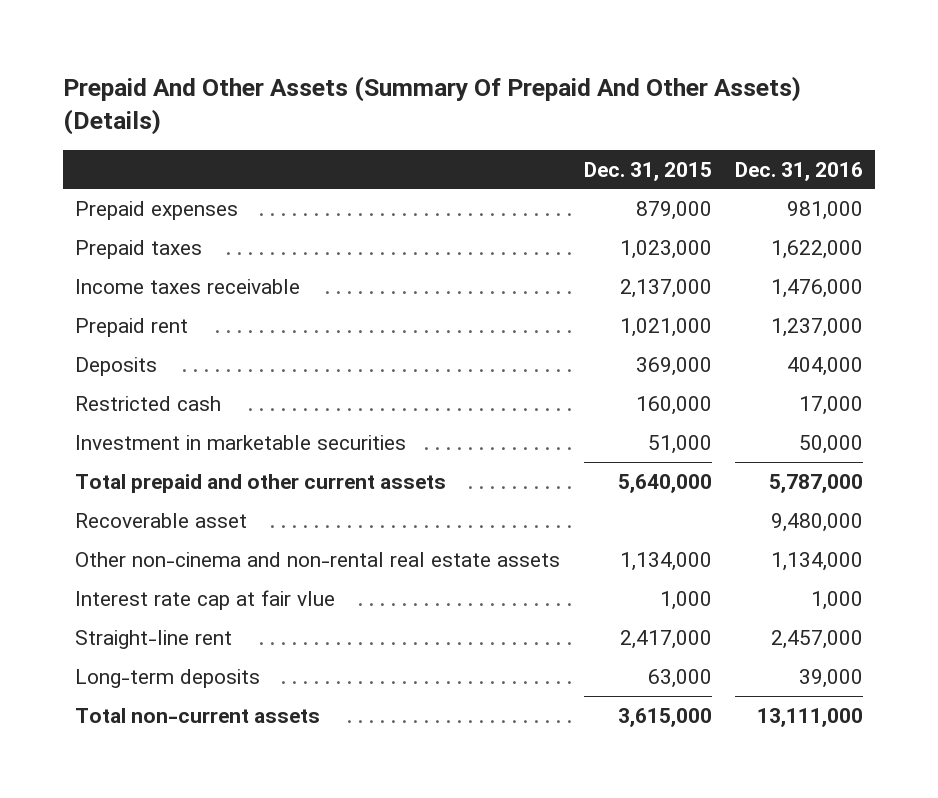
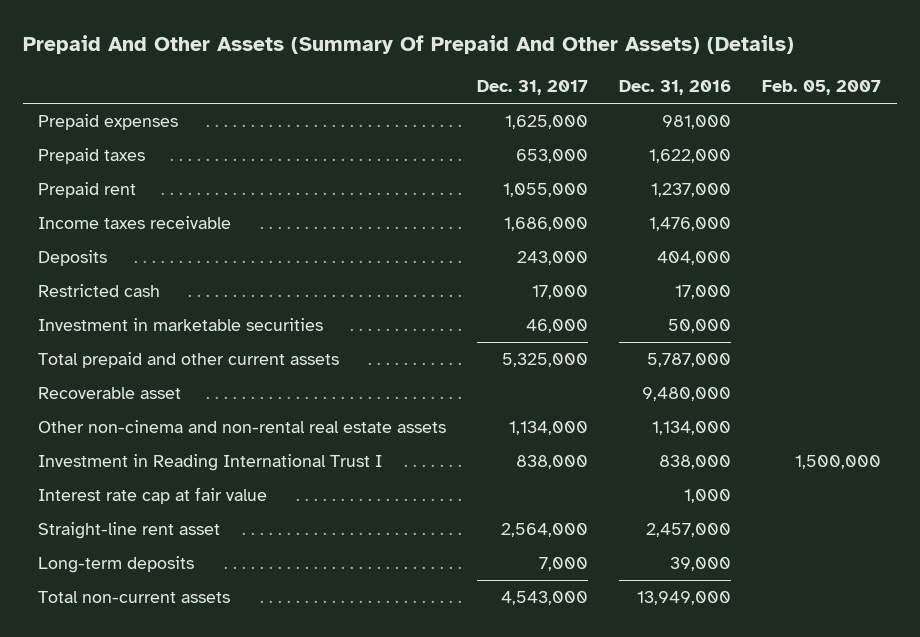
- | Dec. 31, 2015 | Dec. 31, 2016
+ | Dec. 31, 2017 | Dec. 31, 2016 | Feb. 05, 2007
moved down: Income taxes receivable | 1,686,000 | 1,476,000 |
- Interest rate cap at fair vlue | 1,000 | 1,000
- Straight-line rent | 2,417,000 | 2,457,000
+ Investment in Reading International Trust I | 838,000 | 838,000 | 1,500,000
+ Interest rate cap at fair value | | 1,000 |
+ Straight-line rent asset | 2,564,000 | 2,457,000 |
- Total non-current assets | 3,615,000 | 13,111,000
+ Total non-current assets | 4,543,000 | 13,949,000 |

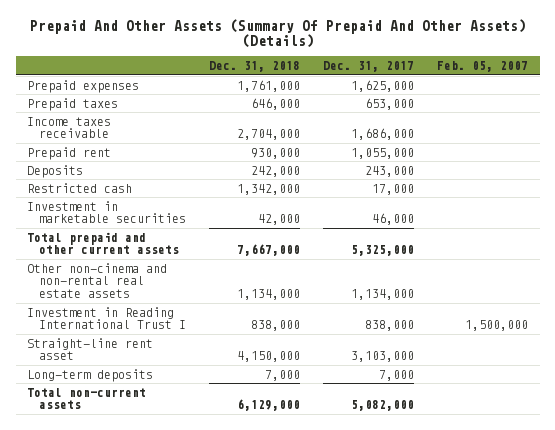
- | Dec. 31, 2017 | Dec. 31, 2016 | Feb. 05, 2007
+ | Dec. 31, 2018 | Dec. 31, 2017 | Feb. 05, 2007
moved down: Prepaid rent | 930,000 | 1,055,000 |
- Recoverable asset | | 9,480,000 |
- Interest rate cap at fair value | | 1,000 |
- Straight-line rent asset | 2,564,000 | 2,457,000 |
+ Straight-line rent asset | 4,150,000 | 3,103,000 |
- Total non-current assets | 4,543,000 | 13,949,000 |
+ Total non-current assets | 6,129,000 | 5,082,000 |

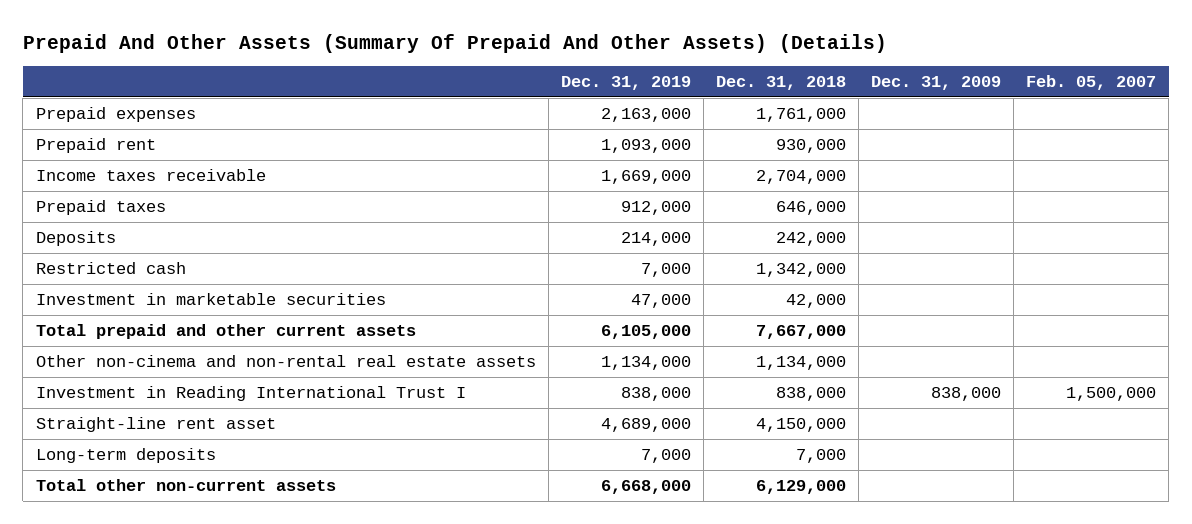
- | Dec. 31, 2018 | Dec. 31, 2017 | Feb. 05, 2007
+ | Dec. 31, 2019 | Dec. 31, 2018 | Dec. 31, 2009 | Feb. 05, 2007
moved down: Income taxes receivable | 1,669,000 | 2,704,000 | |
moved down: Prepaid taxes | 912,000 | 646,000 | |
- Total non-current assets | 6,129,000 | 5,082,000 |
+ Total other non-current assets | 6,668,000 | 6,129,000 | |

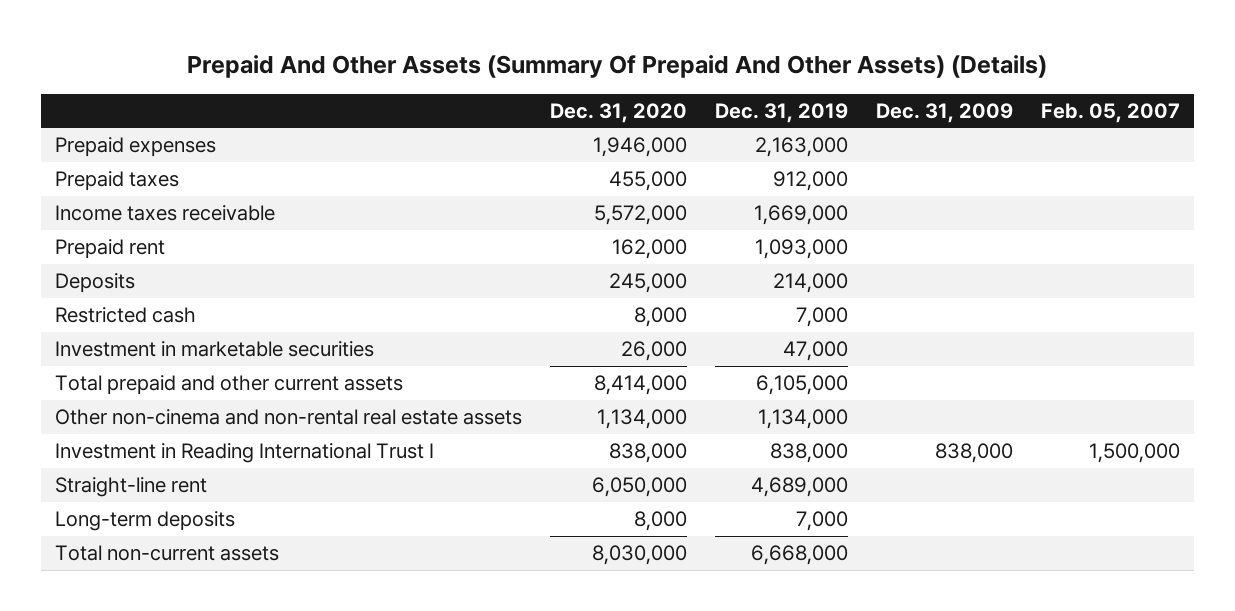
- | Dec. 31, 2019 | Dec. 31, 2018 | Dec. 31, 2009 | Feb. 05, 2007
+ | Dec. 31, 2020 | Dec. 31, 2019 | Dec. 31, 2009 | Feb. 05, 2007
moved down: Income taxes receivable | 5,572,000 | 1,669,000 | |
moved down: Prepaid rent | 162,000 | 1,093,000 | |
- Straight-line rent asset | 4,689,000 | 4,150,000 | |
+ Straight-line rent | 6,050,000 | 4,689,000 | |
- Total other non-current assets | 6,668,000 | 6,129,000 | |
+ Total non-current assets | 8,030,000 | 6,668,000 | |

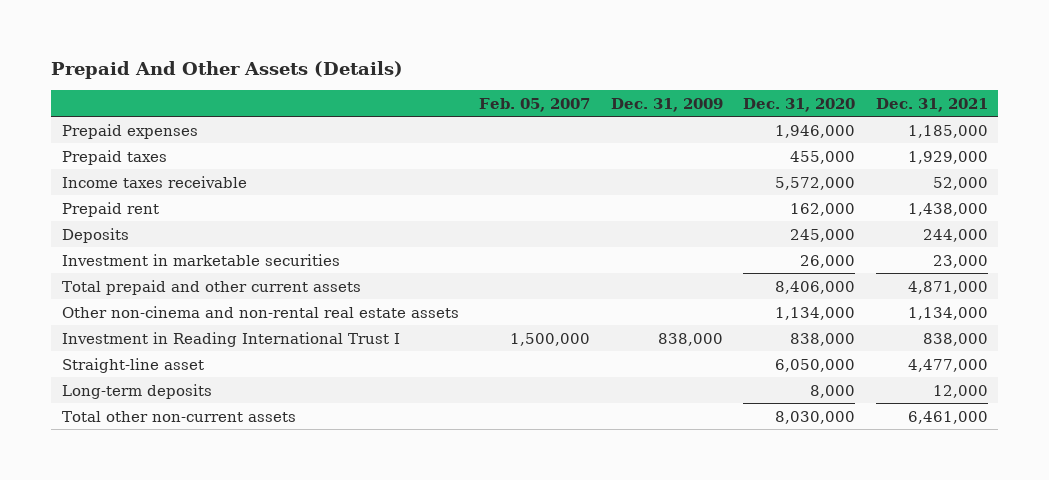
- Prepaid And Other Assets (Summary Of Prepaid And Other Assets) (Details)
+ Prepaid And Other Assets (Details)
- | Dec. 31, 2020 | Dec. 31, 2019 | Dec. 31, 2009 | Feb. 05, 2007
+ | Feb. 05, 2007 | Dec. 31, 2009 | Dec. 31, 2020 | Dec. 31, 2021
- Restricted cash | 8,000 | 7,000 | |
- Total prepaid and other current assets | 8,414,000 | 6,105,000 | |
+ Total prepaid and other current assets | | | 8,406,000 | 4,871,000
- Straight-line rent | 6,050,000 | 4,689,000 | |
+ Straight-line asset | | | 6,050,000 | 4,477,000
- Total non-current assets | 8,030,000 | 6,668,000 | |
+ Total other non-current assets | | | 8,030,000 | 6,461,000

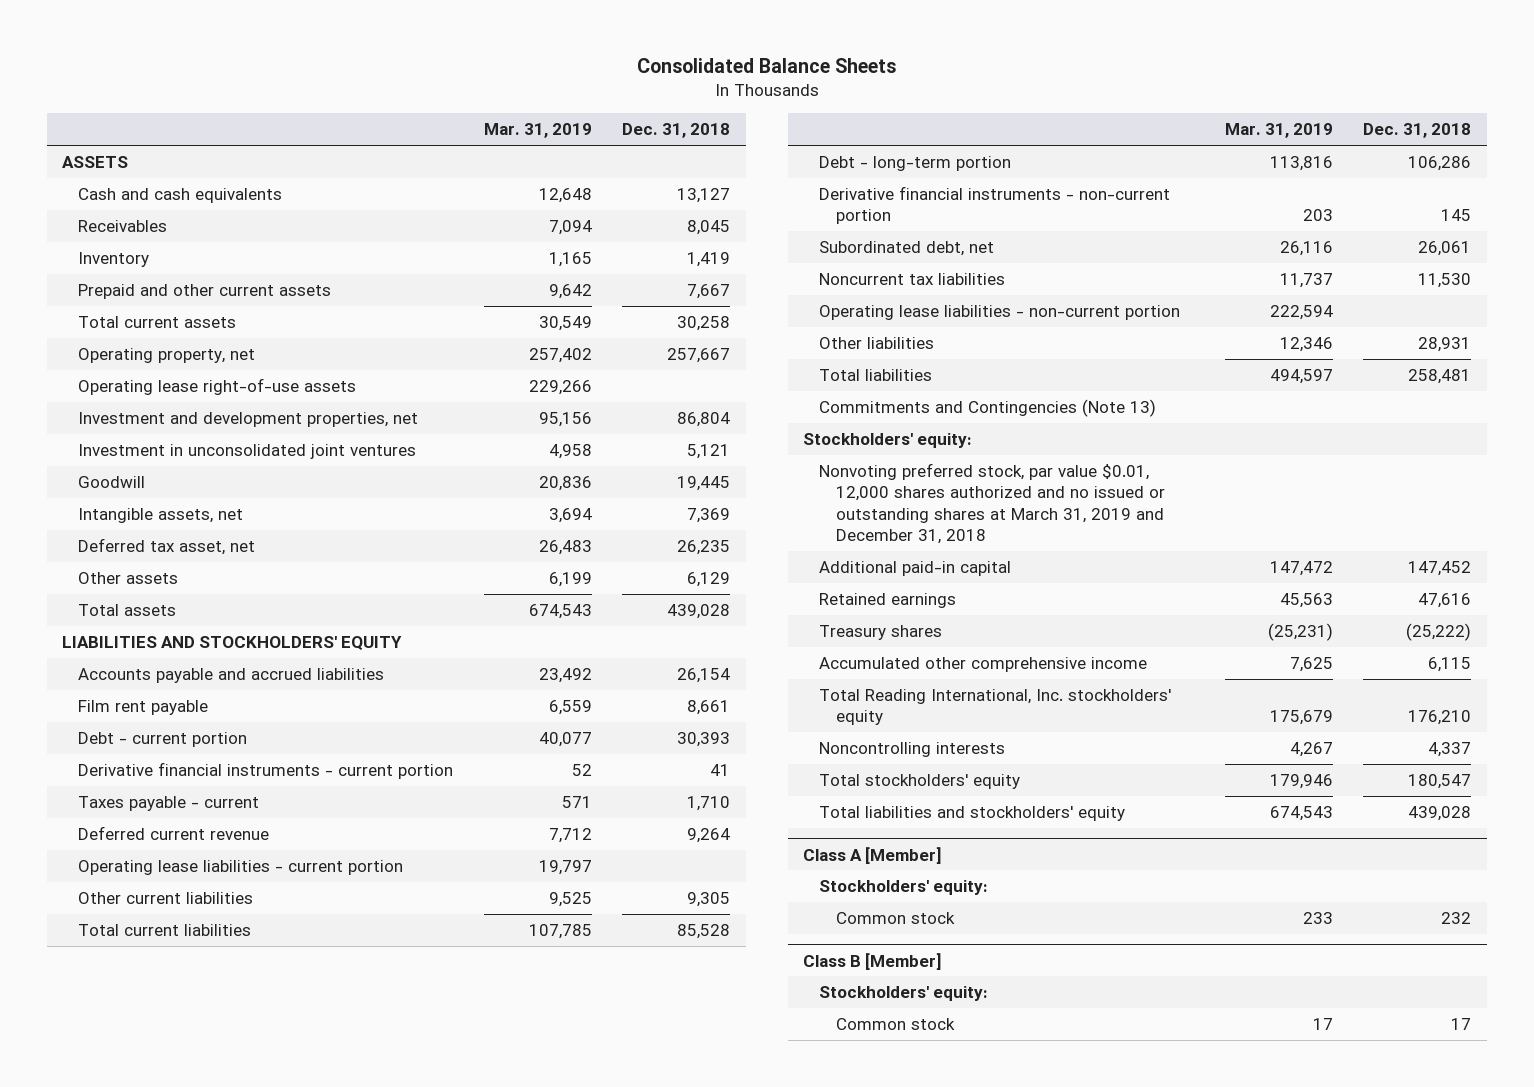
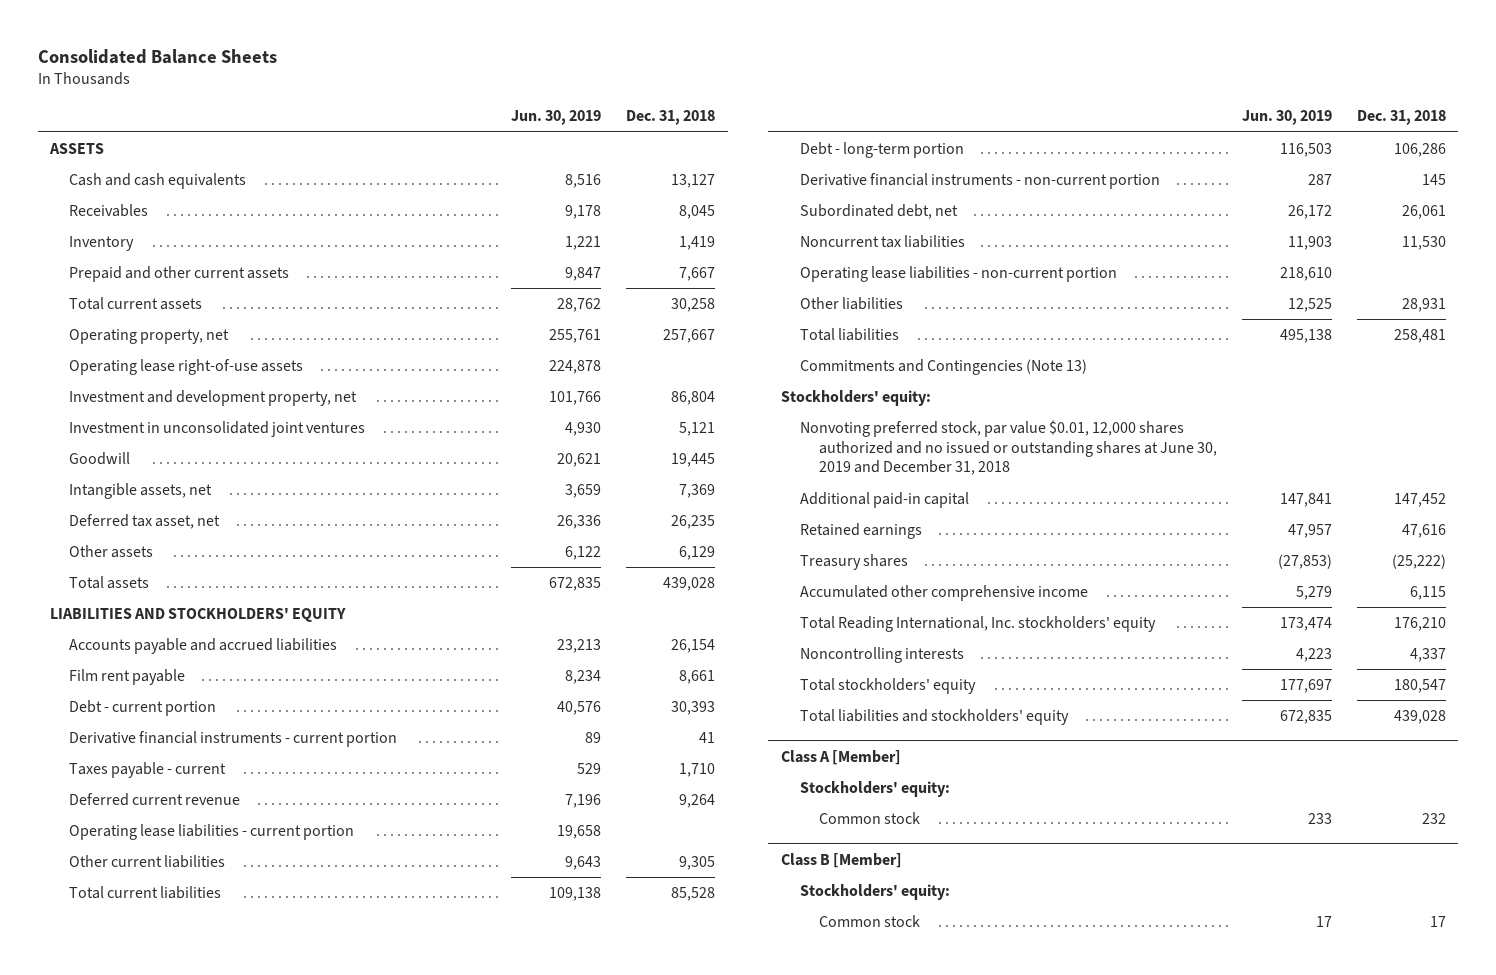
- | Mar. 31, 2019 | Dec. 31, 2018
+ | Jun. 30, 2019 | Dec. 31, 2018
- Investment and development properties, net | 95,156 | 86,804
+ Investment and development property, net | 101,766 | 86,804
- Nonvoting preferred stock, par value $0.01, 12,000 shares authorized and no issued or outstanding shares at March 31, 2019 and December 31, 2018
+ Nonvoting preferred stock, par value $0.01, 12,000 shares authorized and no issued or outstanding shares at June 30, 2019 and December 31, 2018

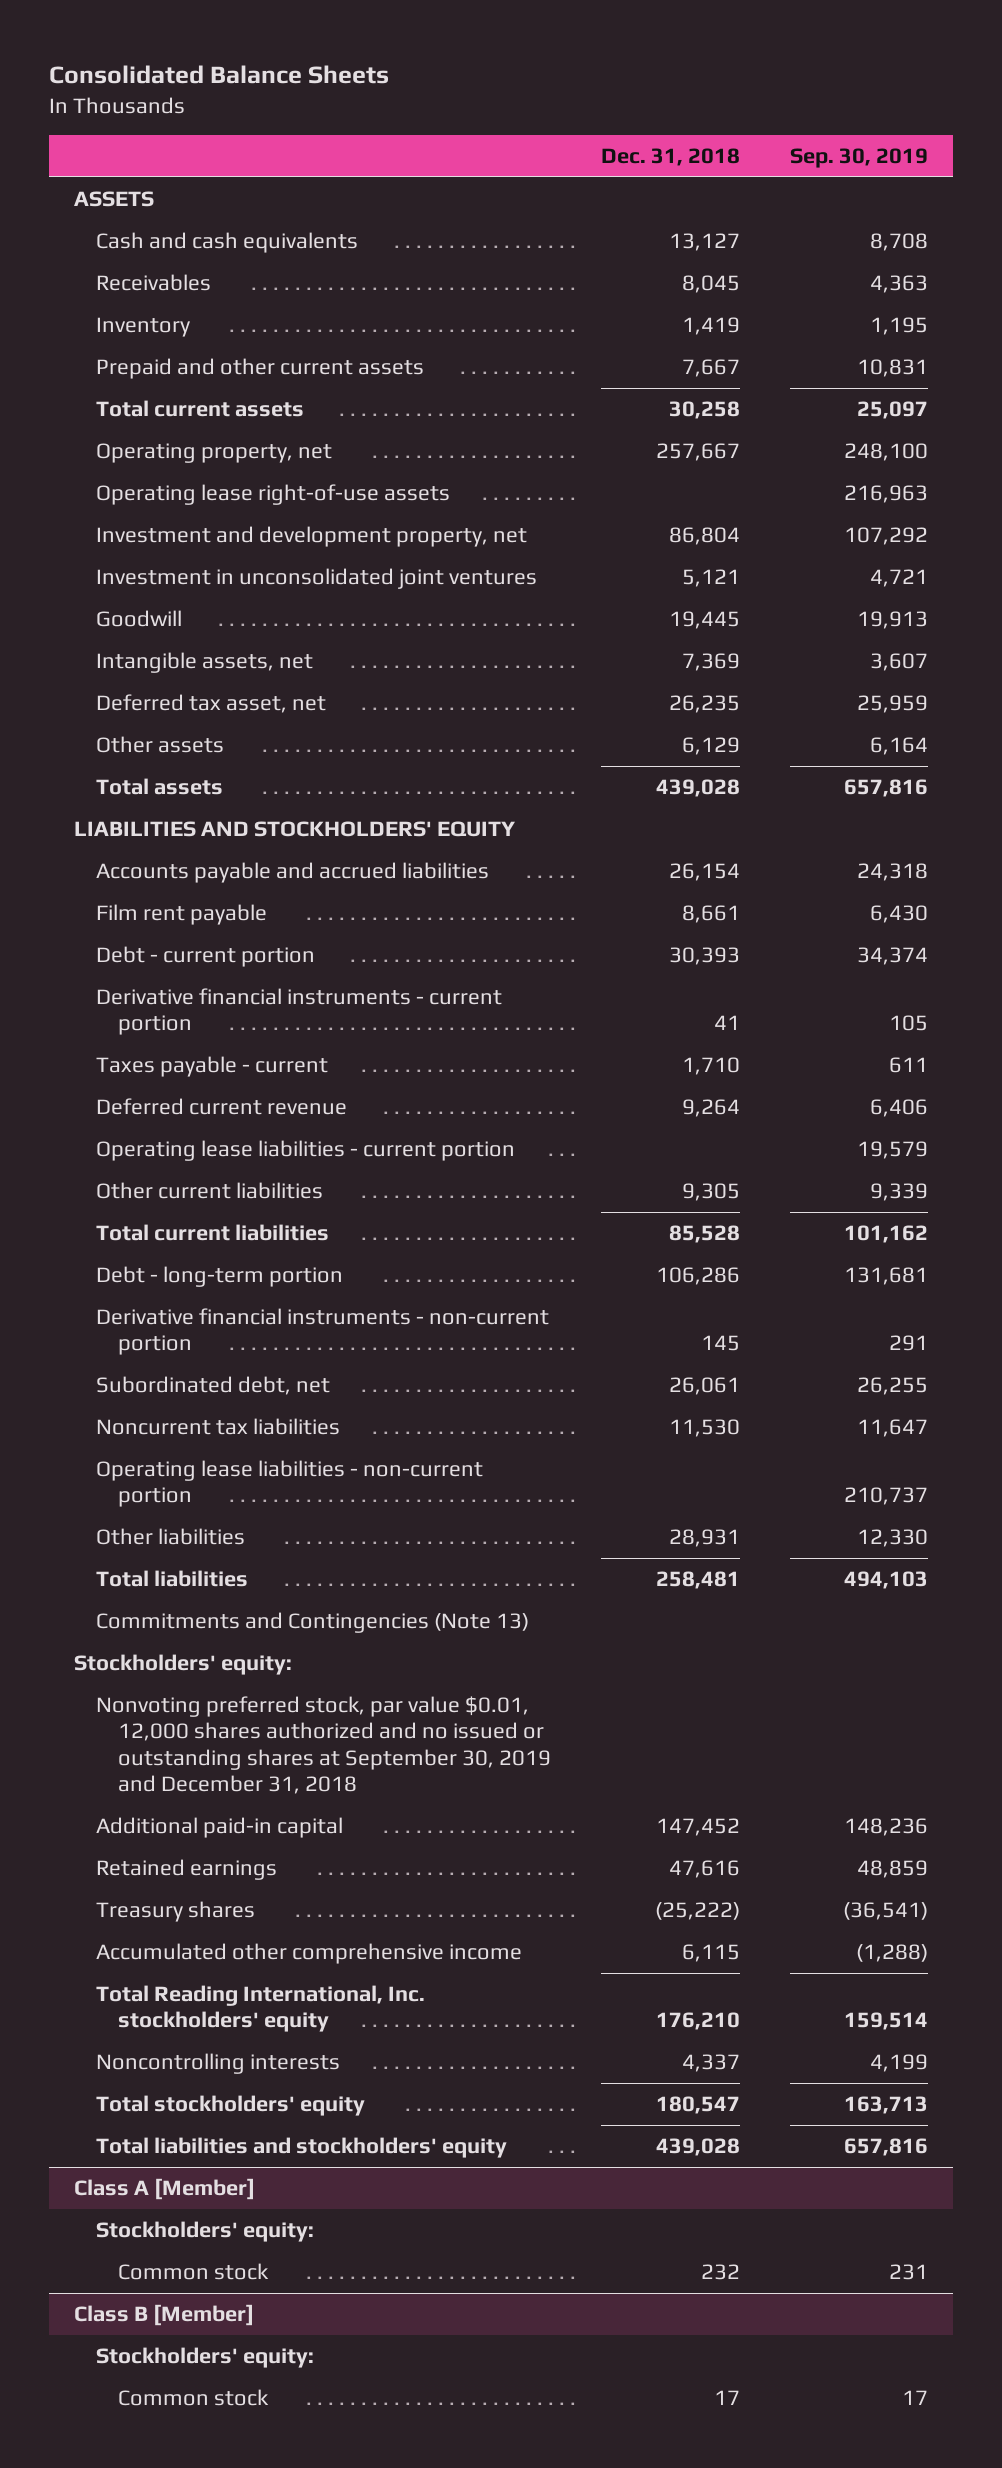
- | Jun. 30, 2019 | Dec. 31, 2018
+ | Dec. 31, 2018 | Sep. 30, 2019
- Nonvoting preferred stock, par value $0.01, 12,000 shares authorized and no issued or outstanding shares at June 30, 2019 and December 31, 2018
+ Nonvoting preferred stock, par value $0.01, 12,000 shares authorized and no issued or outstanding shares at September 30, 2019 and December 31, 2018

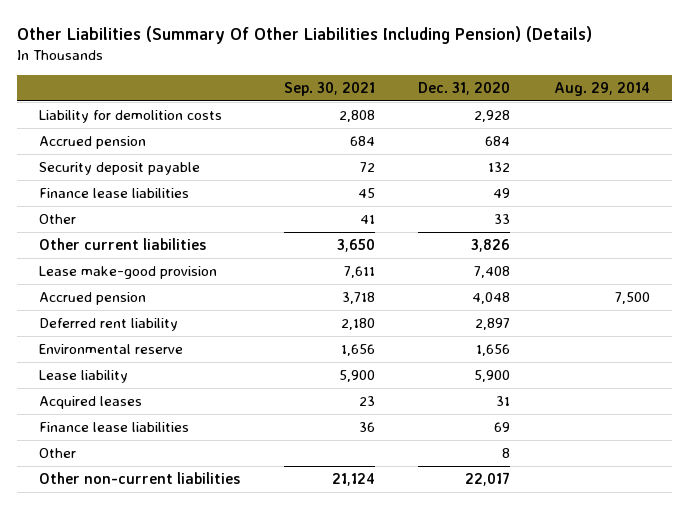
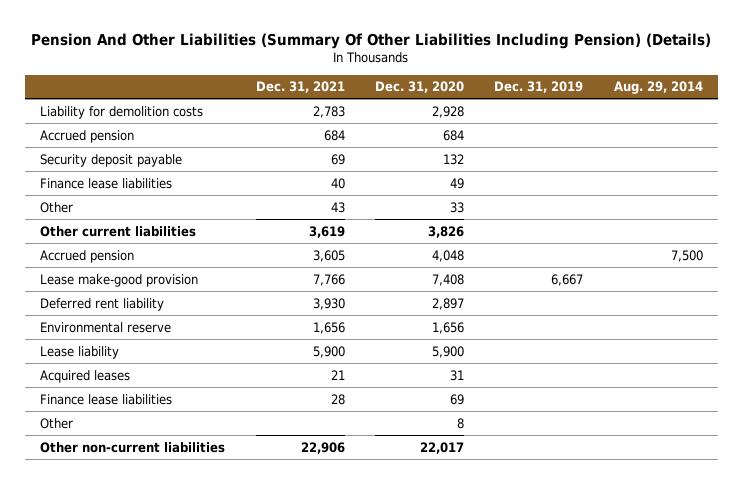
- Other Liabilities (Summary Of Other Liabilities Including Pension) (Details)
+ Pension And Other Liabilities (Summary Of Other Liabilities Including Pension) (Details)
- | Sep. 30, 2021 | Dec. 31, 2020 | Aug. 29, 2014
+ | Dec. 31, 2021 | Dec. 31, 2020 | Dec. 31, 2019 | Aug. 29, 2014
moved down: Lease make-good provision | 7,766 | 7,408 | 6,667 |

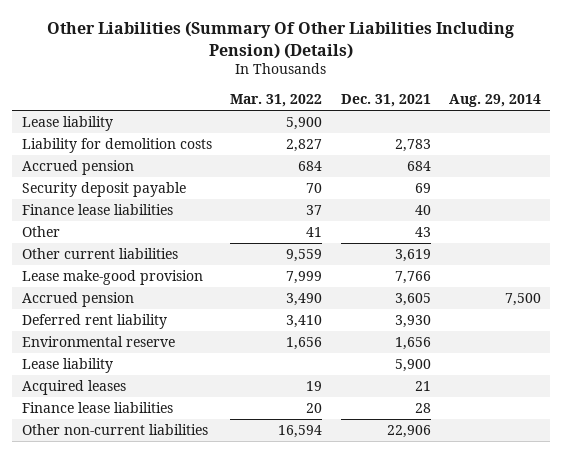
- Pension And Other Liabilities (Summary Of Other Liabilities Including Pension) (Details)
+ Other Liabilities (Summary Of Other Liabilities Including Pension) (Details)
- | Dec. 31, 2021 | Dec. 31, 2020 | Dec. 31, 2019 | Aug. 29, 2014
+ | Mar. 31, 2022 | Dec. 31, 2021 | Aug. 29, 2014
+ Lease liability | 5,900 | |
moved down: Accrued pension | 3,490 | 3,605 | 7,500
- Other | | 8 | |

